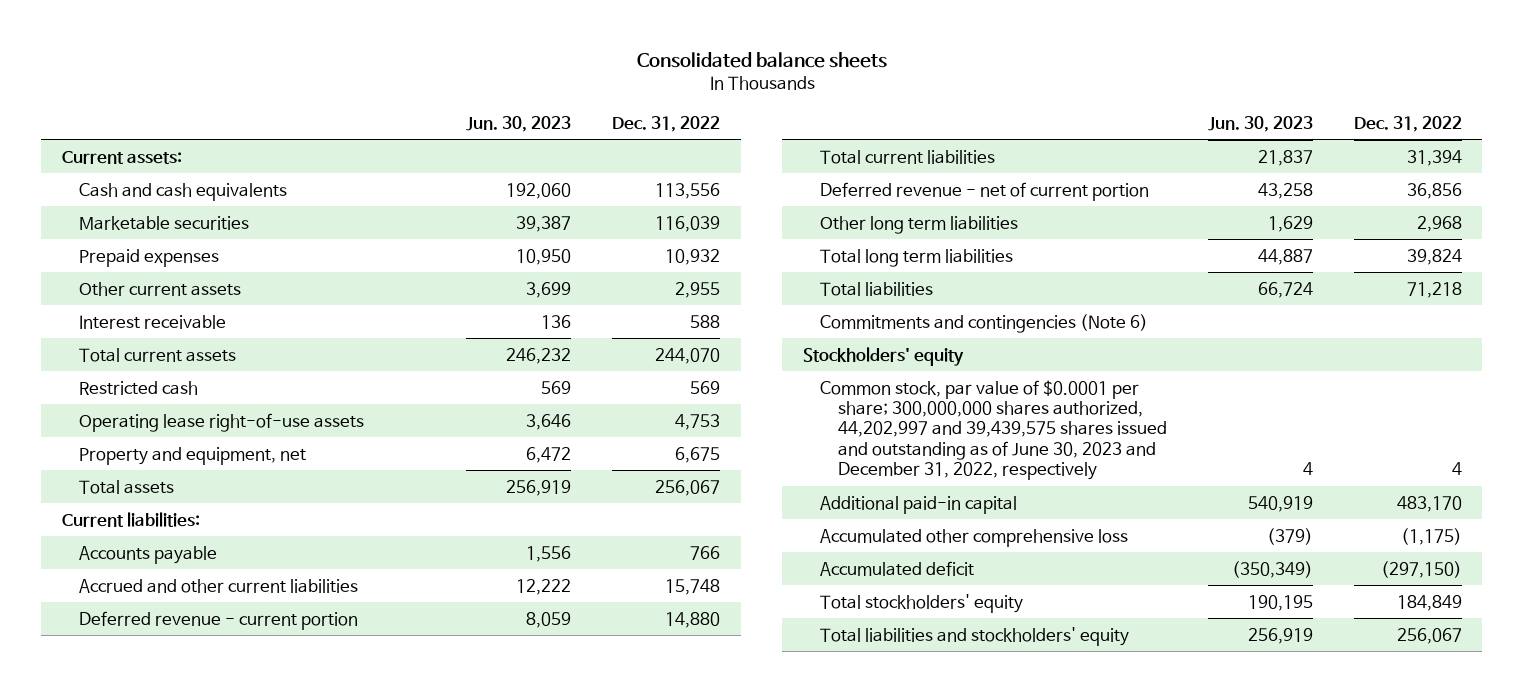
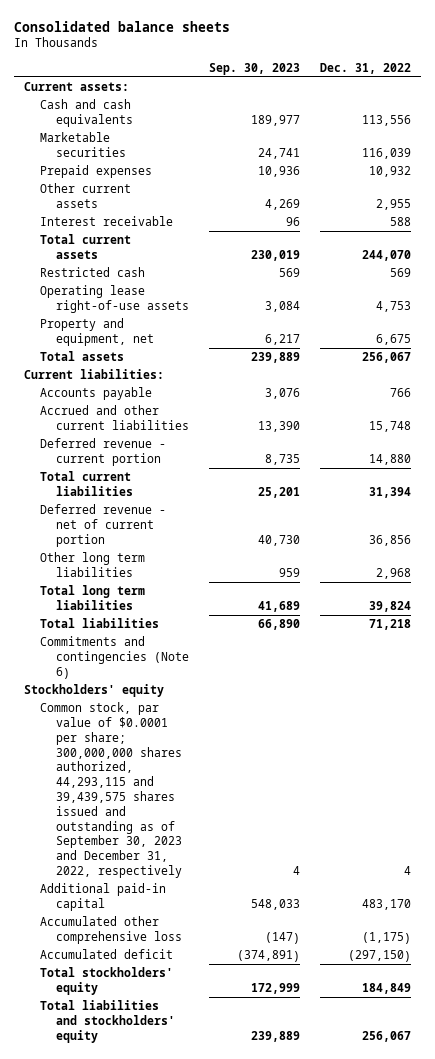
- | Jun. 30, 2023 | Dec. 31, 2022
+ | Sep. 30, 2023 | Dec. 31, 2022
- Common stock, par value of $0.0001 per share; 300,000,000 shares authorized, 44,202,997 and 39,439,575 shares issued and outstanding as of June 30, 2023 and December 31, 2022, respectively | 4 | 4
+ Common stock, par value of $0.0001 per share; 300,000,000 shares authorized, 44,293,115 and 39,439,575 shares issued and outstanding as of September 30, 2023 and December 31, 2022, respectively | 4 | 4

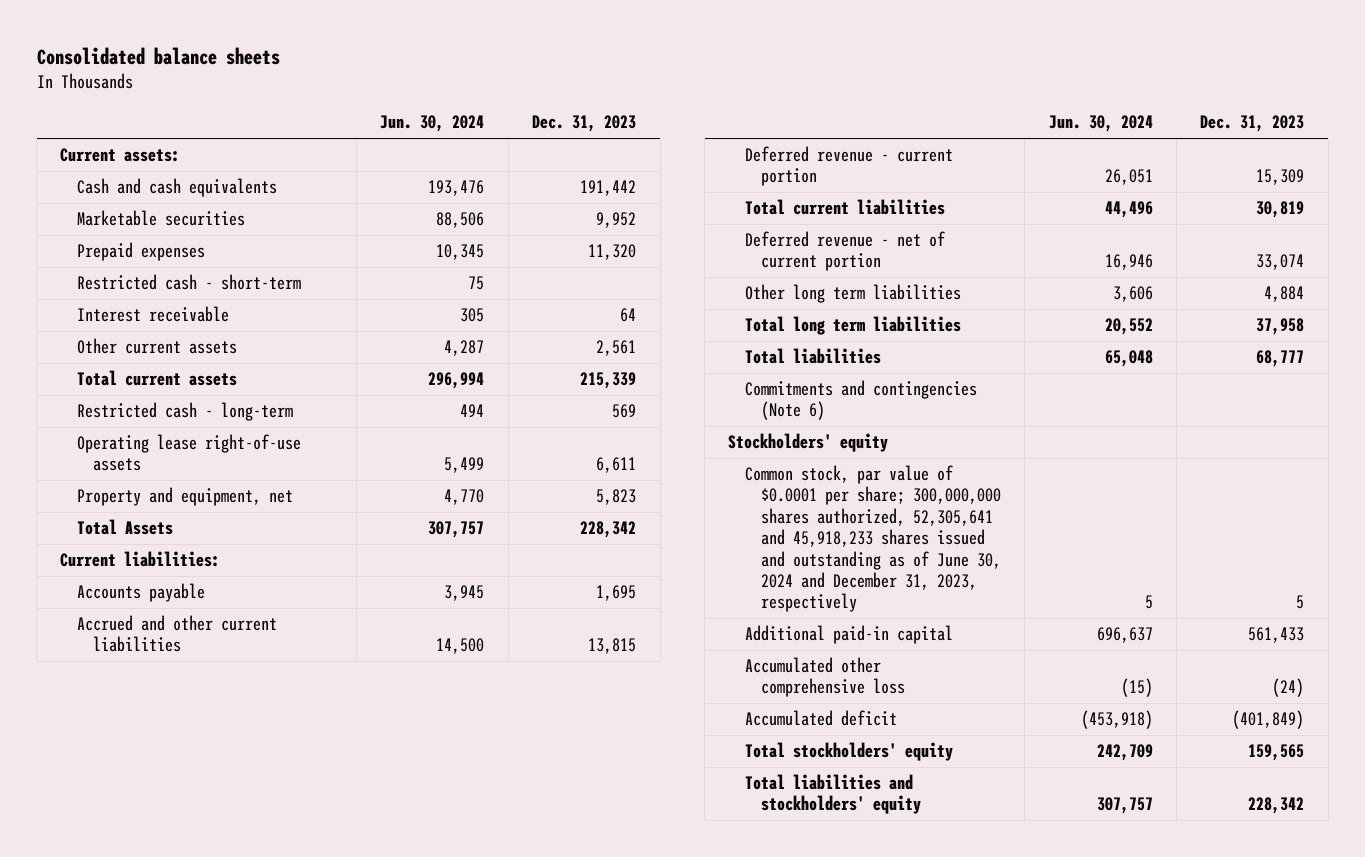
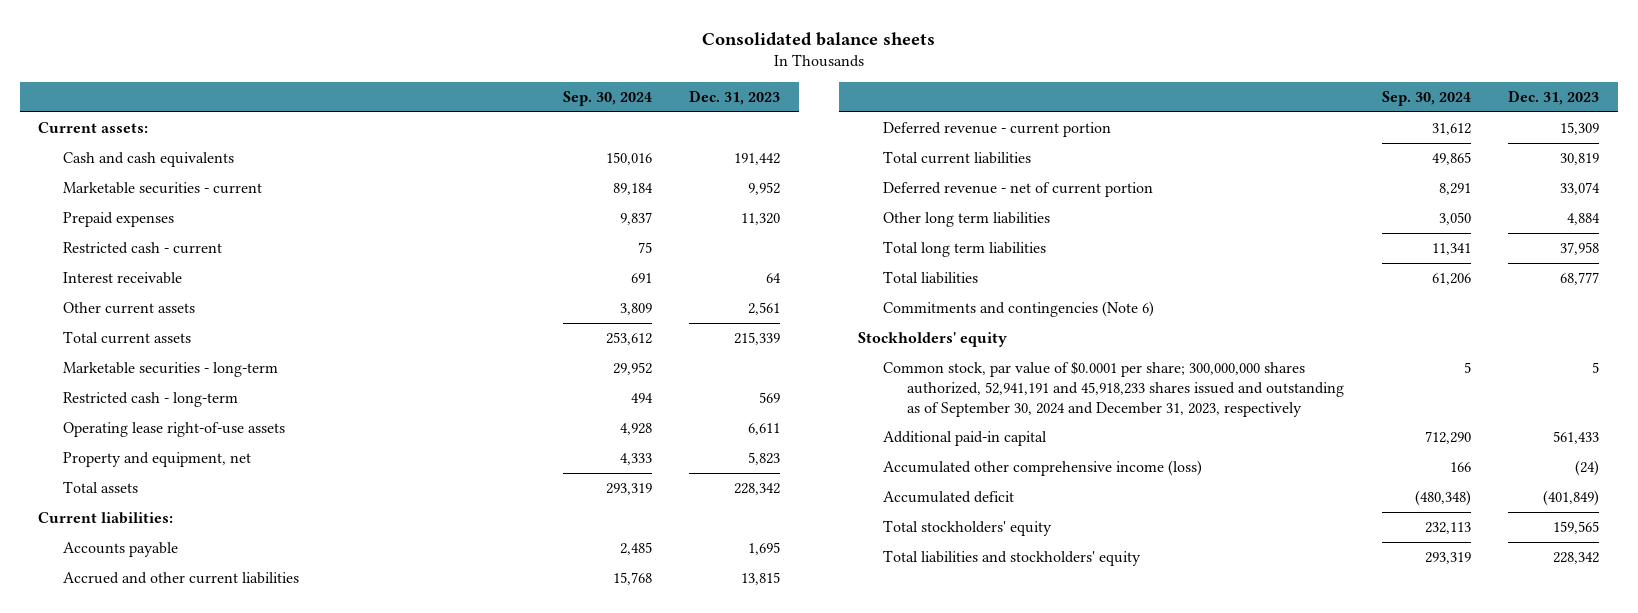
- | Jun. 30, 2024 | Dec. 31, 2023
+ | Sep. 30, 2024 | Dec. 31, 2023
- Marketable securities | 88,506 | 9,952
+ Marketable securities - current | 89,184 | 9,952
- Restricted cash - short-term | 75 |
+ Restricted cash - current | 75 |
+ Marketable securities - long-term | 29,952 |
- Total Assets | 307,757 | 228,342
+ Total assets | 293,319 | 228,342
- Common stock, par value of $0.0001 per share; 300,000,000 shares authorized, 52,305,641 and 45,918,233 shares issued and outstanding as of June 30, 2024 and December 31, 2023, respectively | 5 | 5
+ Common stock, par value of $0.0001 per share; 300,000,000 shares authorized, 52,941,191 and 45,918,233 shares issued and outstanding as of September 30, 2024 and December 31, 2023, respectively | 5 | 5
- Accumulated other comprehensive loss | (15) | (24)
+ Accumulated other comprehensive income (loss) | 166 | (24)

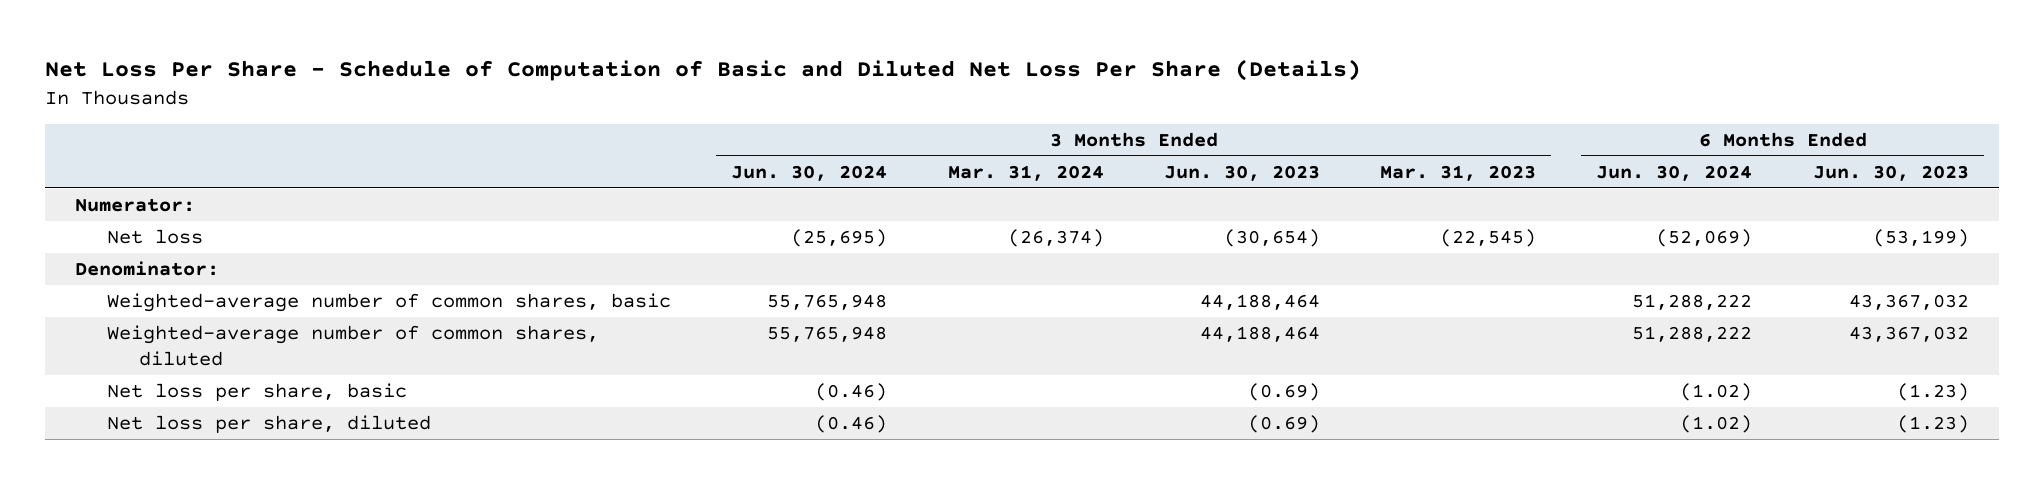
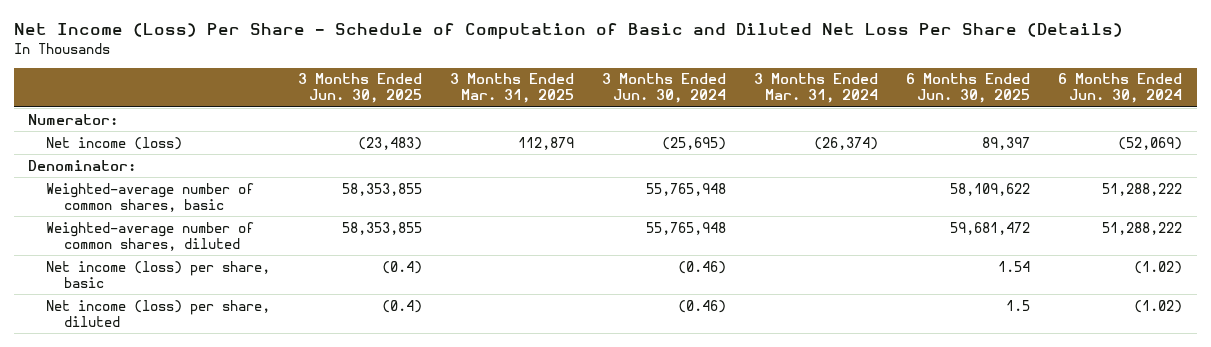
- Net Loss Per Share - Schedule of Computation of Basic and Diluted Net Loss Per Share (Details)
+ Net Income (Loss) Per Share - Schedule of Computation of Basic and Diluted Net Loss Per Share (Details)
- | 3 Months Ended Jun. 30, 2024 | 3 Months Ended Mar. 31, 2024 | 3 Months Ended Jun. 30, 2023 | 3 Months Ended Mar. 31, 2023 | 6 Months Ended Jun. 30, 2024 | 6 Months Ended Jun. 30, 2023
+ | 3 Months Ended Jun. 30, 2025 | 3 Months Ended Mar. 31, 2025 | 3 Months Ended Jun. 30, 2024 | 3 Months Ended Mar. 31, 2024 | 6 Months Ended Jun. 30, 2025 | 6 Months Ended Jun. 30, 2024
- Net loss | (25,695) | (26,374) | (30,654) | (22,545) | (52,069) | (53,199)
+ Net income (loss) | (23,483) | 112,879 | (25,695) | (26,374) | 89,397 | (52,069)
- Net loss per share, basic | (0.46) | | (0.69) | | (1.02) | (1.23)
- Net loss per share, diluted | (0.46) | | (0.69) | | (1.02) | (1.23)
+ Net income (loss) per share, basic | (0.4) | | (0.46) | | 1.54 | (1.02)
+ Net income (loss) per share, diluted | (0.4) | | (0.46) | | 1.5 | (1.02)

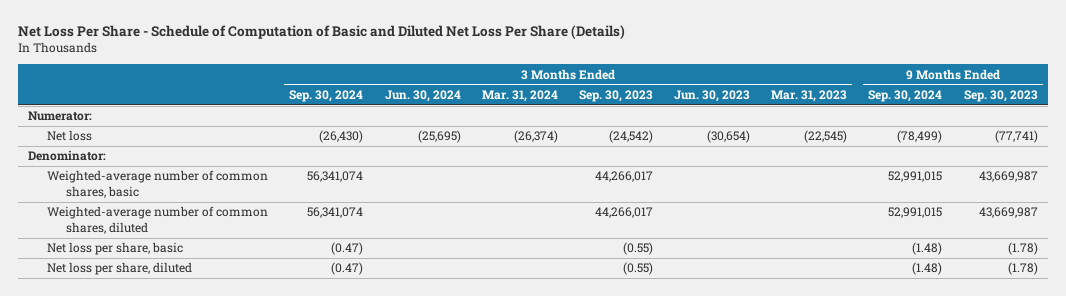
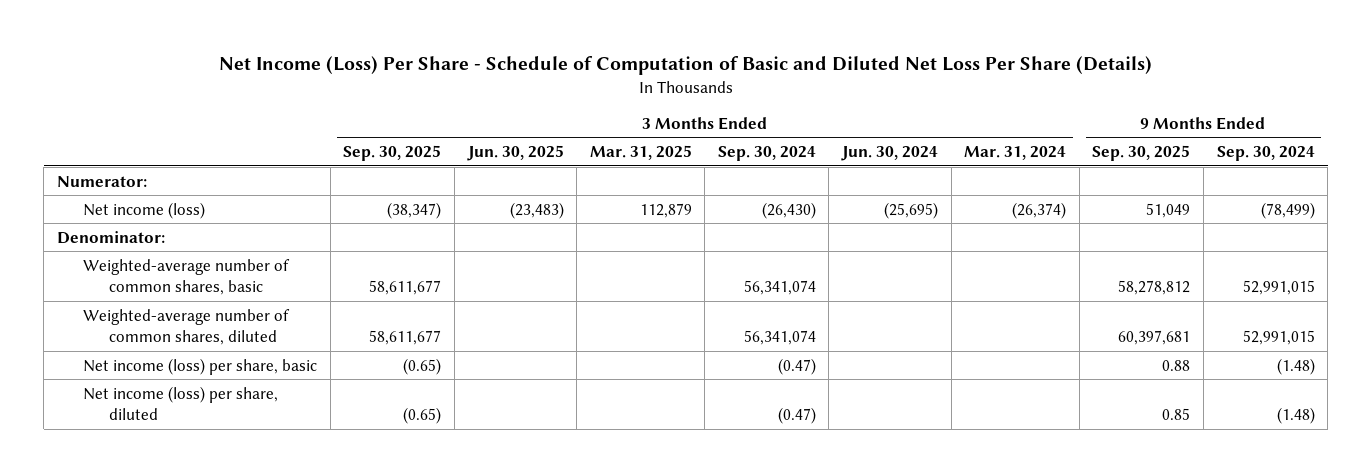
- Net Loss Per Share - Schedule of Computation of Basic and Diluted Net Loss Per Share (Details)
+ Net Income (Loss) Per Share - Schedule of Computation of Basic and Diluted Net Loss Per Share (Details)
- | 3 Months Ended Sep. 30, 2024 | 3 Months Ended Jun. 30, 2024 | 3 Months Ended Mar. 31, 2024 | 3 Months Ended Sep. 30, 2023 | 3 Months Ended Jun. 30, 2023 | 3 Months Ended Mar. 31, 2023 | 9 Months Ended Sep. 30, 2024 | 9 Months Ended Sep. 30, 2023
+ | 3 Months Ended Sep. 30, 2025 | 3 Months Ended Jun. 30, 2025 | 3 Months Ended Mar. 31, 2025 | 3 Months Ended Sep. 30, 2024 | 3 Months Ended Jun. 30, 2024 | 3 Months Ended Mar. 31, 2024 | 9 Months Ended Sep. 30, 2025 | 9 Months Ended Sep. 30, 2024
- Net loss | (26,430) | (25,695) | (26,374) | (24,542) | (30,654) | (22,545) | (78,499) | (77,741)
+ Net income (loss) | (38,347) | (23,483) | 112,879 | (26,430) | (25,695) | (26,374) | 51,049 | (78,499)
- Net loss per share, basic | (0.47) | | | (0.55) | | | (1.48) | (1.78)
- Net loss per share, diluted | (0.47) | | | (0.55) | | | (1.48) | (1.78)
+ Net income (loss) per share, basic | (0.65) | | | (0.47) | | | 0.88 | (1.48)
+ Net income (loss) per share, diluted | (0.65) | | | (0.47) | | | 0.85 | (1.48)

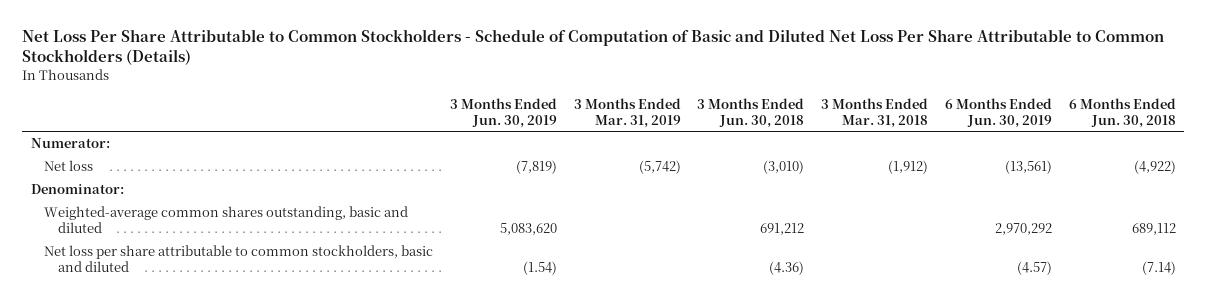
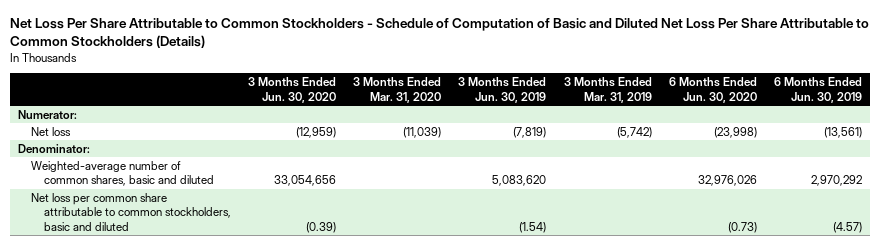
- | 3 Months Ended Jun. 30, 2019 | 3 Months Ended Mar. 31, 2019 | 3 Months Ended Jun. 30, 2018 | 3 Months Ended Mar. 31, 2018 | 6 Months Ended Jun. 30, 2019 | 6 Months Ended Jun. 30, 2018
+ | 3 Months Ended Jun. 30, 2020 | 3 Months Ended Mar. 31, 2020 | 3 Months Ended Jun. 30, 2019 | 3 Months Ended Mar. 31, 2019 | 6 Months Ended Jun. 30, 2020 | 6 Months Ended Jun. 30, 2019
- Weighted-average common shares outstanding, basic and diluted | 5,083,620 | | 691,212 | | 2,970,292 | 689,112
- Net loss per share attributable to common stockholders, basic and diluted | (1.54) | | (4.36) | | (4.57) | (7.14)
+ Weighted-average number of common shares, basic and diluted | 33,054,656 | | 5,083,620 | | 32,976,026 | 2,970,292
+ Net loss per common share attributable to common stockholders, basic and diluted | (0.39) | | (1.54) | | (0.73) | (4.57)

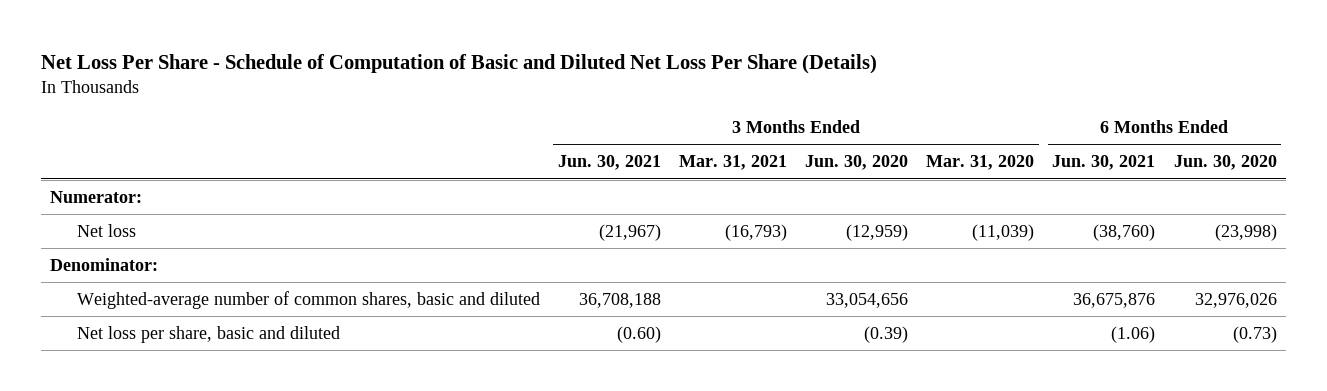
- Net Loss Per Share Attributable to Common Stockholders - Schedule of Computation of Basic and Diluted Net Loss Per Share Attributable to Common Stockholders (Details)
+ Net Loss Per Share - Schedule of Computation of Basic and Diluted Net Loss Per Share (Details)
- | 3 Months Ended Jun. 30, 2020 | 3 Months Ended Mar. 31, 2020 | 3 Months Ended Jun. 30, 2019 | 3 Months Ended Mar. 31, 2019 | 6 Months Ended Jun. 30, 2020 | 6 Months Ended Jun. 30, 2019
+ | 3 Months Ended Jun. 30, 2021 | 3 Months Ended Mar. 31, 2021 | 3 Months Ended Jun. 30, 2020 | 3 Months Ended Mar. 31, 2020 | 6 Months Ended Jun. 30, 2021 | 6 Months Ended Jun. 30, 2020
- Net loss per common share attributable to common stockholders, basic and diluted | (0.39) | | (1.54) | | (0.73) | (4.57)
+ Net loss per share, basic and diluted | (0.60) | | (0.39) | | (1.06) | (0.73)

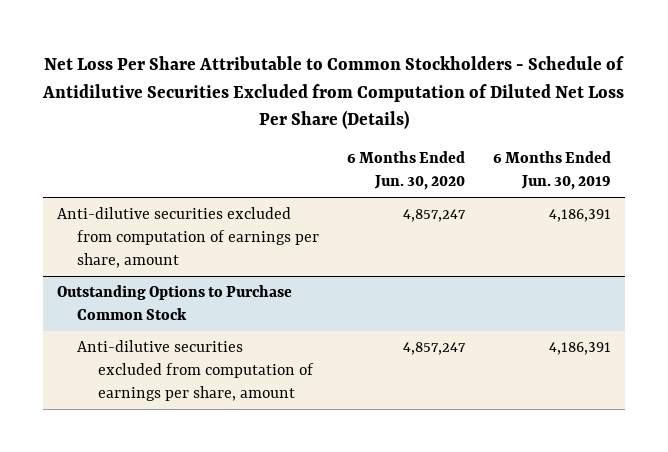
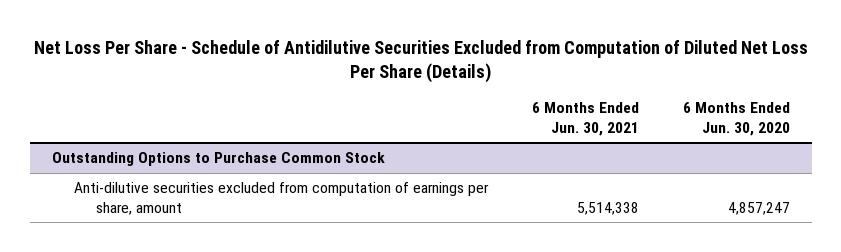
- Net Loss Per Share Attributable to Common Stockholders - Schedule of Antidilutive Securities Excluded from Computation of Diluted Net Loss Per Share (Details)
+ Net Loss Per Share - Schedule of Antidilutive Securities Excluded from Computation of Diluted Net Loss Per Share (Details)
- | 6 Months Ended Jun. 30, 2020 | 6 Months Ended Jun. 30, 2019
+ | 6 Months Ended Jun. 30, 2021 | 6 Months Ended Jun. 30, 2020
- Anti-dilutive securities excluded from computation of earnings per share, amount | 4,857,247 | 4,186,391

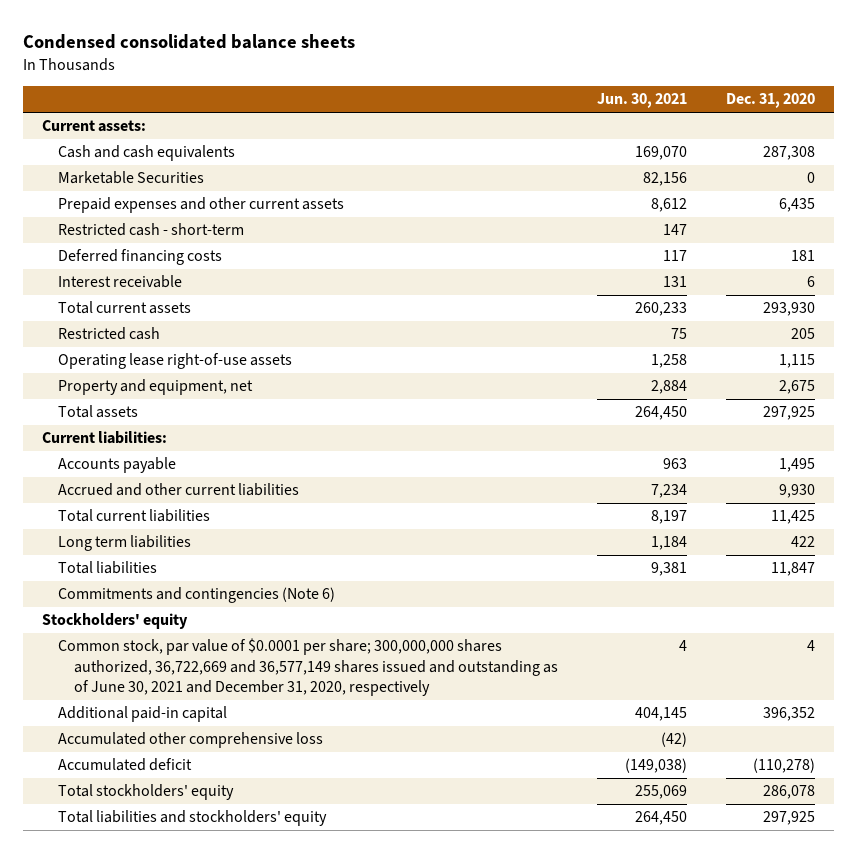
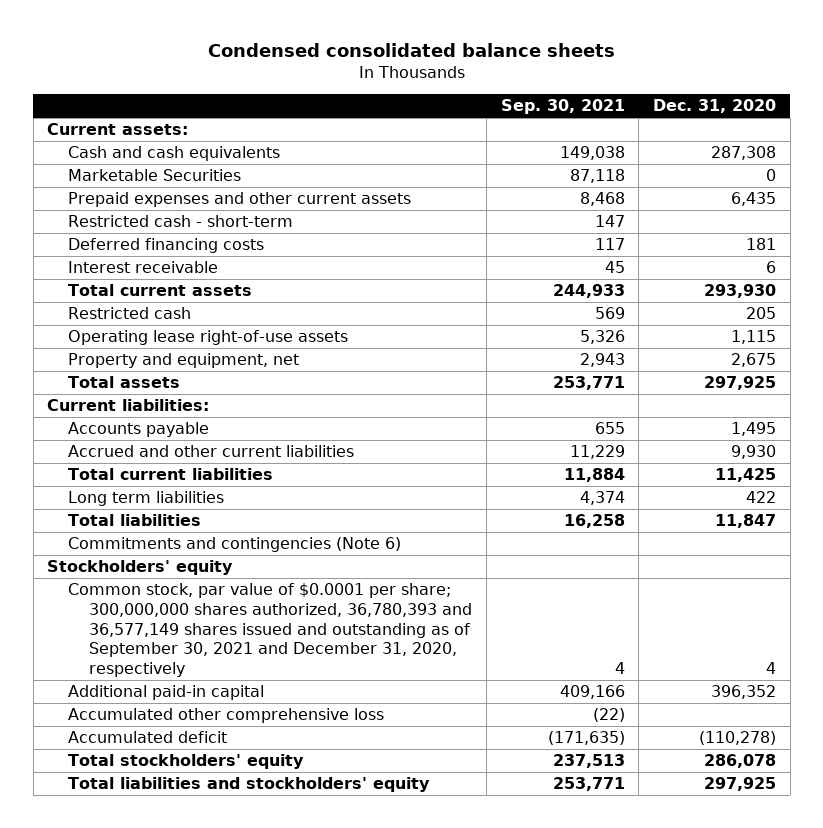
- | Jun. 30, 2021 | Dec. 31, 2020
+ | Sep. 30, 2021 | Dec. 31, 2020
- Common stock, par value of $0.0001 per share; 300,000,000 shares authorized, 36,722,669 and 36,577,149 shares issued and outstanding as of June 30, 2021 and December 31, 2020, respectively | 4 | 4
+ Common stock, par value of $0.0001 per share; 300,000,000 shares authorized, 36,780,393 and 36,577,149 shares issued and outstanding as of September 30, 2021 and December 31, 2020, respectively | 4 | 4

